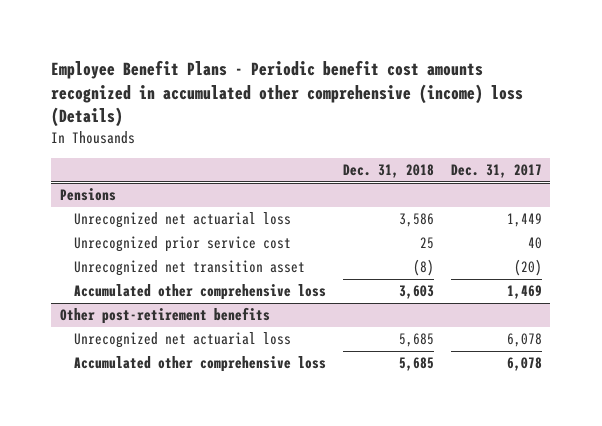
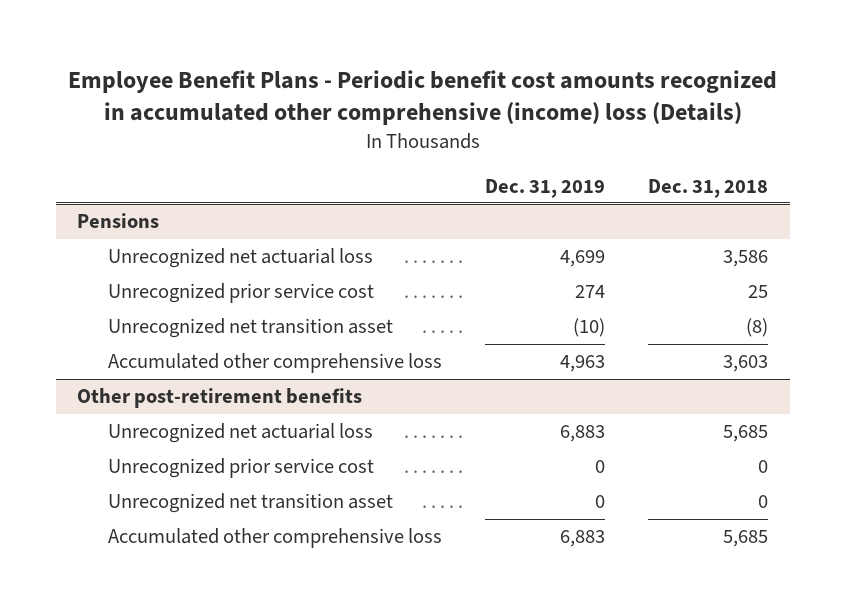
- | Dec. 31, 2018 | Dec. 31, 2017
+ | Dec. 31, 2019 | Dec. 31, 2018
@ Other post-retirement benefits
+ Unrecognized prior service cost | 0 | 0
+ Unrecognized net transition asset | 0 | 0

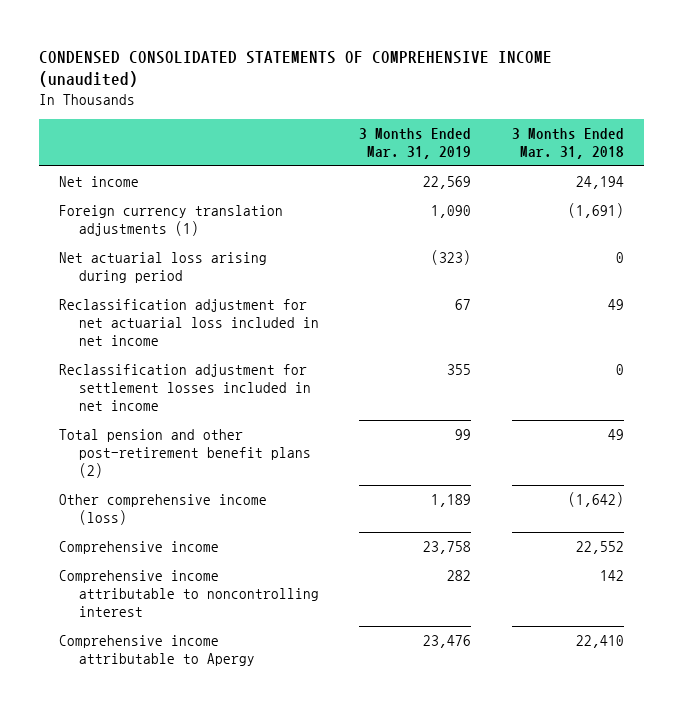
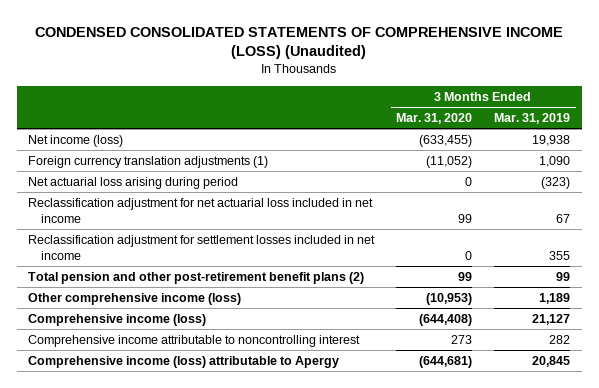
- CONDENSED CONSOLIDATED STATEMENTS OF COMPREHENSIVE INCOME (unaudited)
+ CONDENSED CONSOLIDATED STATEMENTS OF COMPREHENSIVE INCOME (LOSS) (Unaudited)
- | 3 Months Ended Mar. 31, 2019 | 3 Months Ended Mar. 31, 2018
+ | 3 Months Ended Mar. 31, 2020 | 3 Months Ended Mar. 31, 2019
- Net income | 22,569 | 24,194
+ Net income (loss) | (633,455) | 19,938
- Comprehensive income | 23,758 | 22,552
+ Comprehensive income (loss) | (644,408) | 21,127
- Comprehensive income attributable to Apergy | 23,476 | 22,410
+ Comprehensive income (loss) attributable to Apergy | (644,681) | 20,845

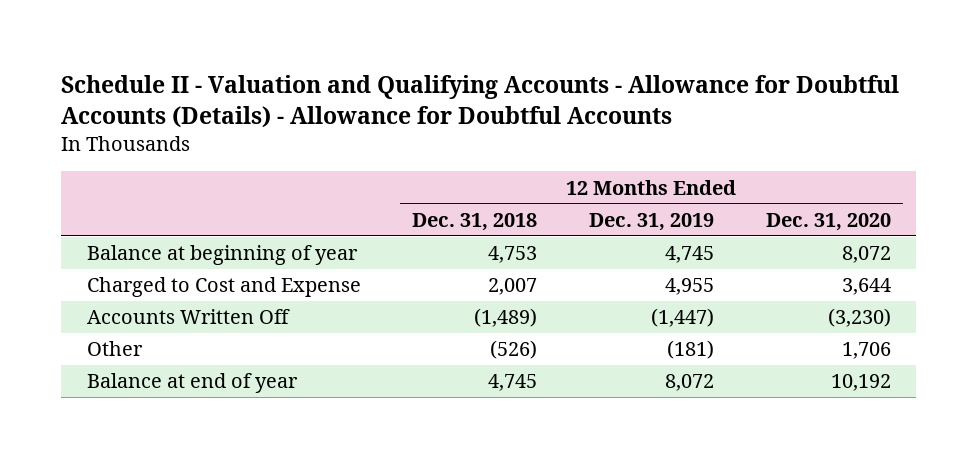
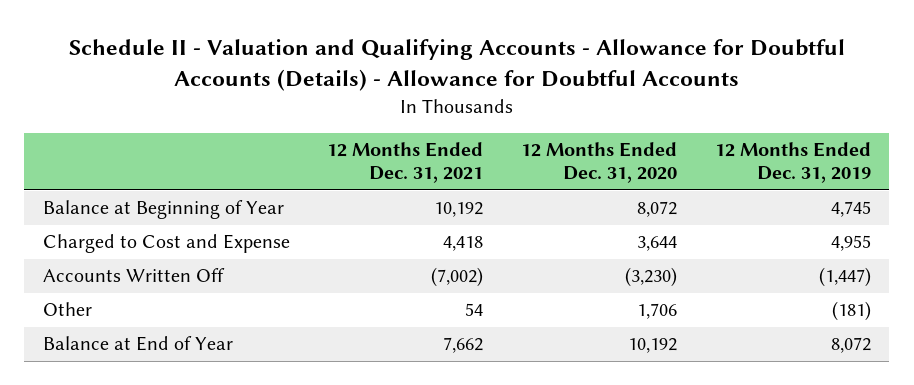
- | 12 Months Ended Dec. 31, 2018 | 12 Months Ended Dec. 31, 2019 | 12 Months Ended Dec. 31, 2020
+ | 12 Months Ended Dec. 31, 2021 | 12 Months Ended Dec. 31, 2020 | 12 Months Ended Dec. 31, 2019
- Balance at beginning of year | 4,753 | 4,745 | 8,072
+ Balance at Beginning of Year | 10,192 | 8,072 | 4,745
- Balance at end of year | 4,745 | 8,072 | 10,192
+ Balance at End of Year | 7,662 | 10,192 | 8,072

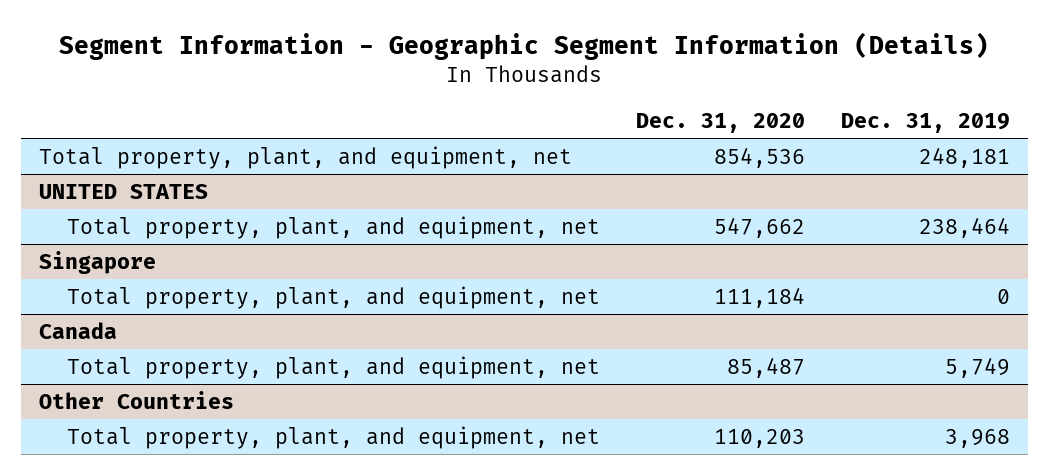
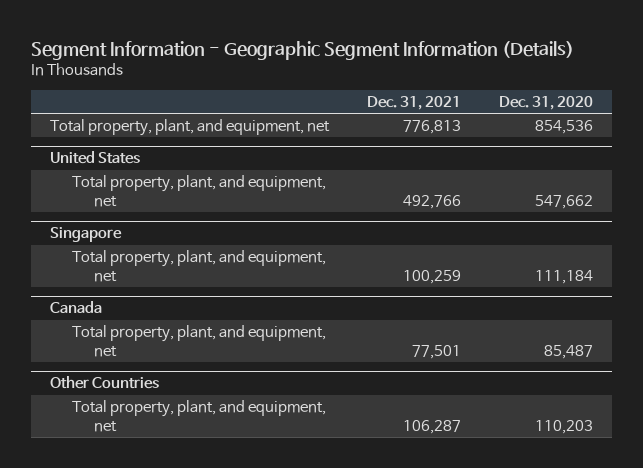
- | Dec. 31, 2020 | Dec. 31, 2019
+ | Dec. 31, 2021 | Dec. 31, 2020
- UNITED STATES
+ United States

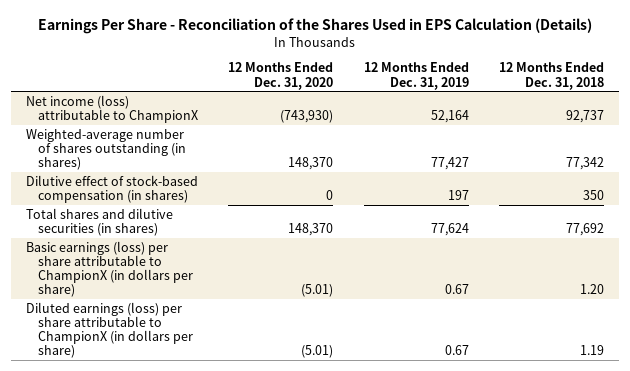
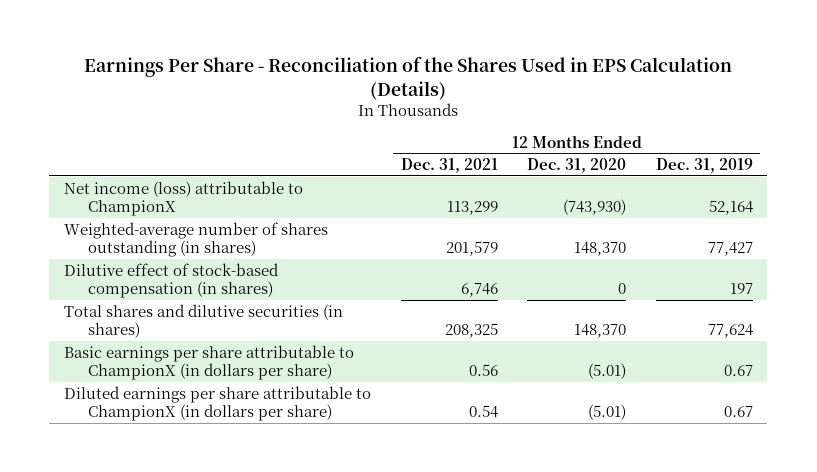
- | 12 Months Ended Dec. 31, 2020 | 12 Months Ended Dec. 31, 2019 | 12 Months Ended Dec. 31, 2018
+ | 12 Months Ended Dec. 31, 2021 | 12 Months Ended Dec. 31, 2020 | 12 Months Ended Dec. 31, 2019
- Basic earnings (loss) per share attributable to ChampionX (in dollars per share) | (5.01) | 0.67 | 1.20
- Diluted earnings (loss) per share attributable to ChampionX (in dollars per share) | (5.01) | 0.67 | 1.19
+ Basic earnings per share attributable to ChampionX (in dollars per share) | 0.56 | (5.01) | 0.67
+ Diluted earnings per share attributable to ChampionX (in dollars per share) | 0.54 | (5.01) | 0.67

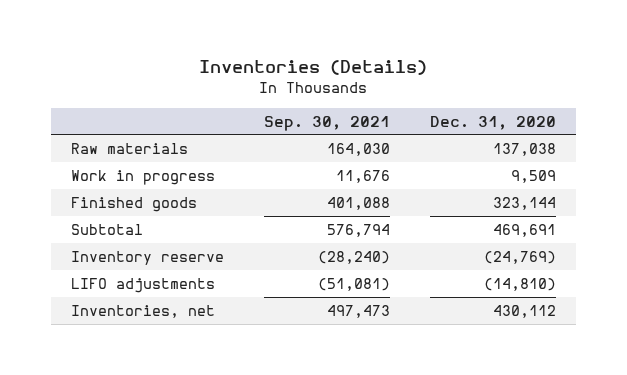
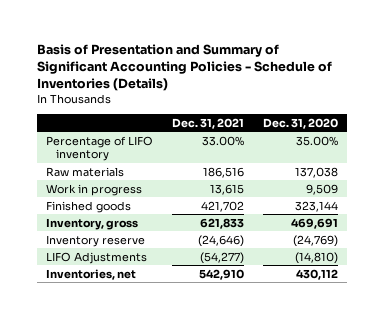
- Inventories (Details)
+ Basis of Presentation and Summary of Significant Accounting Policies - Schedule of Inventories (Details)
- | Sep. 30, 2021 | Dec. 31, 2020
+ | Dec. 31, 2021 | Dec. 31, 2020
+ Percentage of LIFO inventory | 33.00% | 35.00%
- Subtotal | 576,794 | 469,691
+ Inventory, gross | 621,833 | 469,691
- LIFO adjustments | (51,081) | (14,810)
+ LIFO Adjustments | (54,277) | (14,810)

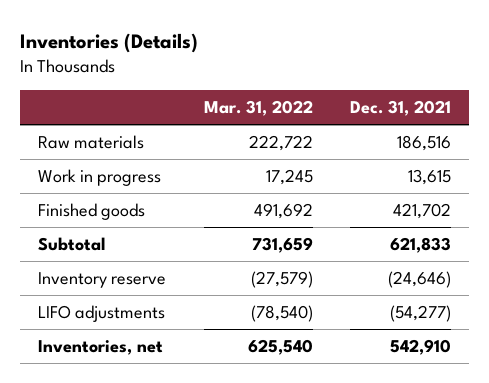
- Basis of Presentation and Summary of Significant Accounting Policies - Schedule of Inventories (Details)
+ Inventories (Details)
- | Dec. 31, 2021 | Dec. 31, 2020
+ | Mar. 31, 2022 | Dec. 31, 2021
- Percentage of LIFO inventory | 33.00% | 35.00%
- Inventory, gross | 621,833 | 469,691
+ Subtotal | 731,659 | 621,833
- LIFO Adjustments | (54,277) | (14,810)
+ LIFO adjustments | (78,540) | (54,277)

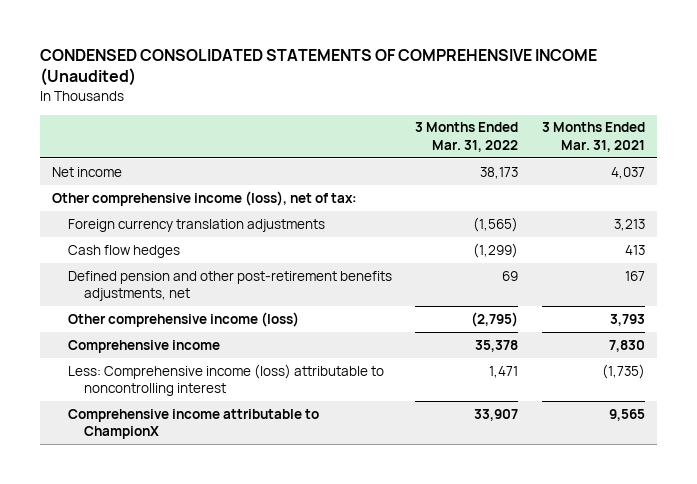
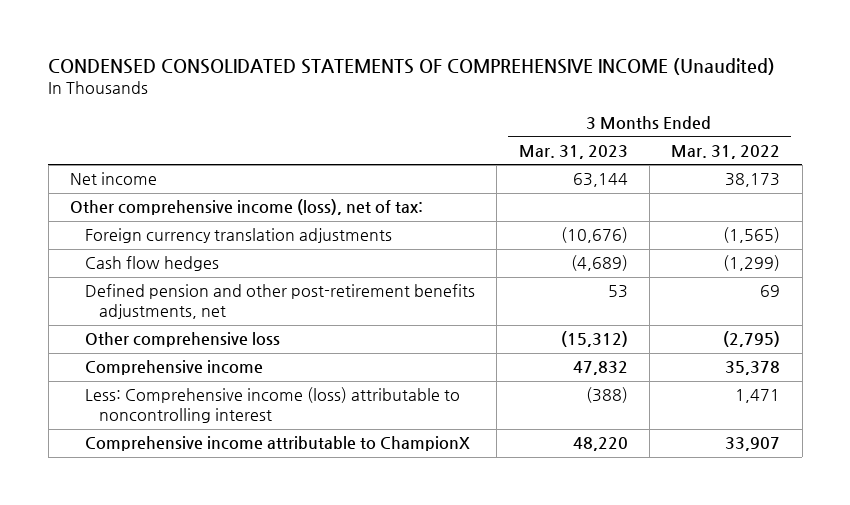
- | 3 Months Ended Mar. 31, 2022 | 3 Months Ended Mar. 31, 2021
+ | 3 Months Ended Mar. 31, 2023 | 3 Months Ended Mar. 31, 2022
- Other comprehensive income (loss) | (2,795) | 3,793
+ Other comprehensive loss | (15,312) | (2,795)

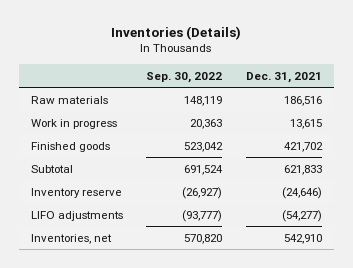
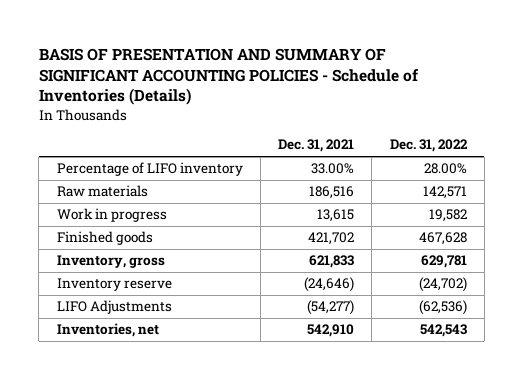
- Inventories (Details)
+ BASIS OF PRESENTATION AND SUMMARY OF SIGNIFICANT ACCOUNTING POLICIES - Schedule of Inventories (Details)
- | Sep. 30, 2022 | Dec. 31, 2021
+ | Dec. 31, 2021 | Dec. 31, 2022
+ Percentage of LIFO inventory | 33.00% | 28.00%
- Subtotal | 691,524 | 621,833
+ Inventory, gross | 621,833 | 629,781
- LIFO adjustments | (93,777) | (54,277)
+ LIFO Adjustments | (54,277) | (62,536)

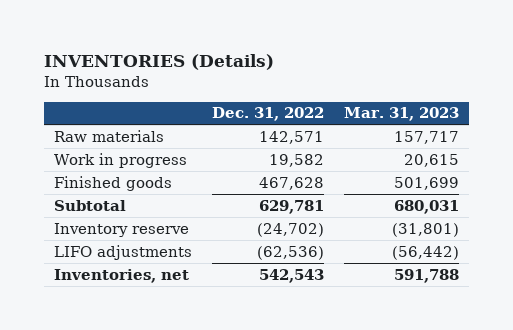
- BASIS OF PRESENTATION AND SUMMARY OF SIGNIFICANT ACCOUNTING POLICIES - Schedule of Inventories (Details)
+ INVENTORIES (Details)
- | Dec. 31, 2021 | Dec. 31, 2022
+ | Dec. 31, 2022 | Mar. 31, 2023
- Percentage of LIFO inventory | 33.00% | 28.00%
- Inventory, gross | 621,833 | 629,781
+ Subtotal | 629,781 | 680,031
- LIFO Adjustments | (54,277) | (62,536)
+ LIFO adjustments | (62,536) | (56,442)

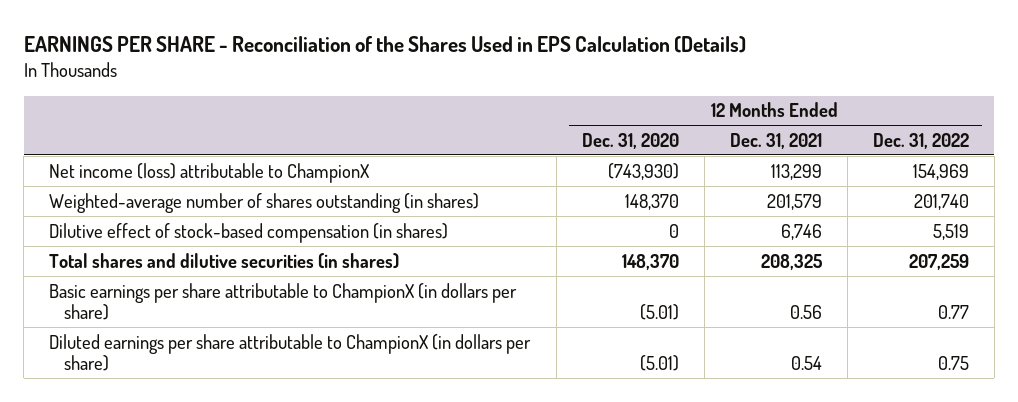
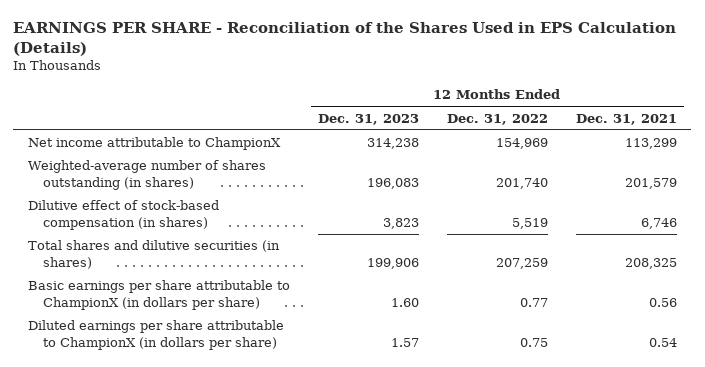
- | 12 Months Ended Dec. 31, 2020 | 12 Months Ended Dec. 31, 2021 | 12 Months Ended Dec. 31, 2022
+ | 12 Months Ended Dec. 31, 2023 | 12 Months Ended Dec. 31, 2022 | 12 Months Ended Dec. 31, 2021
- Net income (loss) attributable to ChampionX | (743,930) | 113,299 | 154,969
+ Net income attributable to ChampionX | 314,238 | 154,969 | 113,299

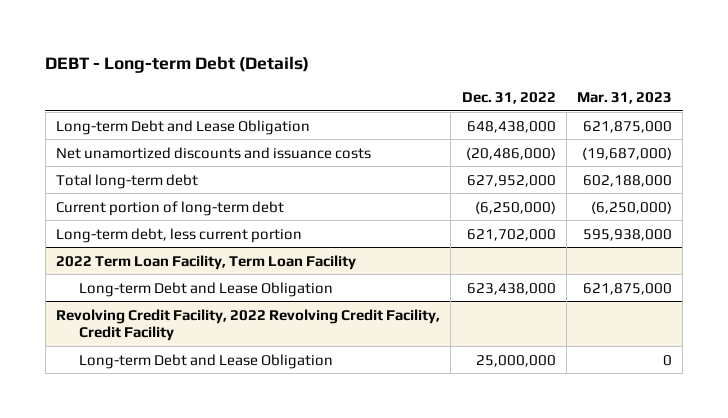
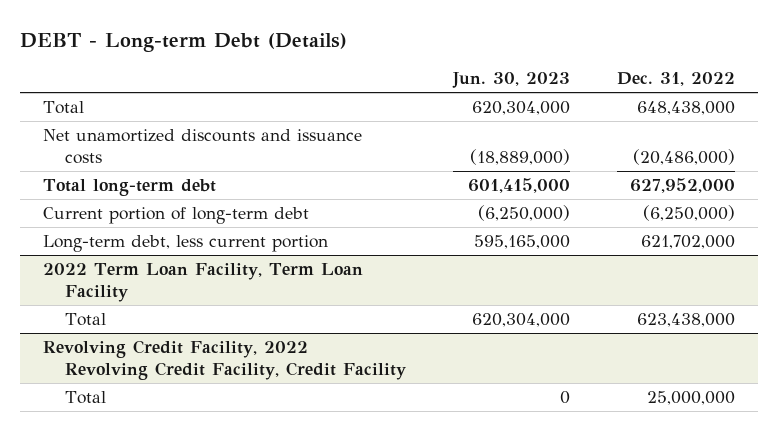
- | Dec. 31, 2022 | Mar. 31, 2023
+ | Jun. 30, 2023 | Dec. 31, 2022
- Long-term Debt and Lease Obligation | 648,438,000 | 621,875,000
+ Total | 620,304,000 | 648,438,000
@ 2022 Term Loan Facility, Term Loan Facility
- Long-term Debt and Lease Obligation | 623,438,000 | 621,875,000
+ Total | 620,304,000 | 623,438,000
@ Revolving Credit Facility, 2022 Revolving Credit Facility, Credit Facility
- Long-term Debt and Lease Obligation | 25,000,000 | 0
+ Total | 0 | 25,000,000

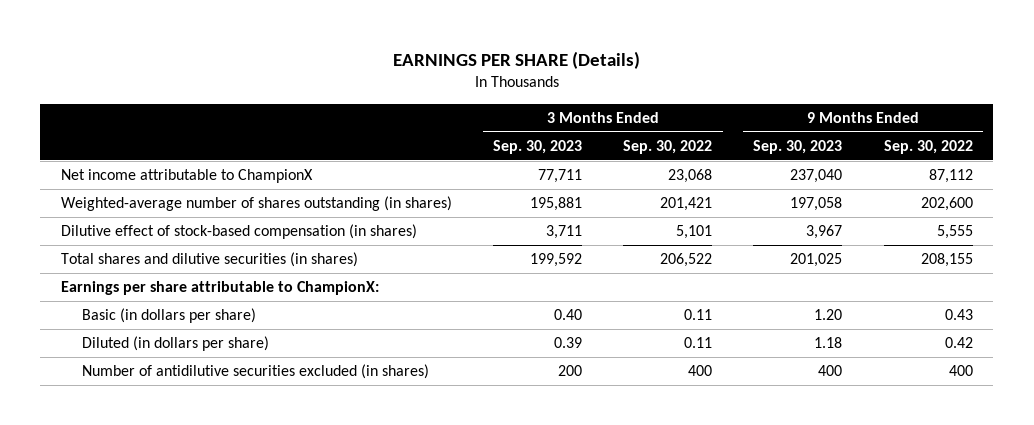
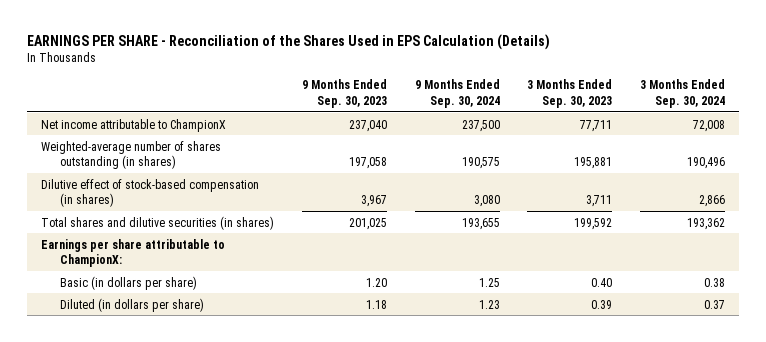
- EARNINGS PER SHARE (Details)
+ EARNINGS PER SHARE - Reconciliation of the Shares Used in EPS Calculation (Details)
- | 3 Months Ended Sep. 30, 2023 | 3 Months Ended Sep. 30, 2022 | 9 Months Ended Sep. 30, 2023 | 9 Months Ended Sep. 30, 2022
+ | 9 Months Ended Sep. 30, 2023 | 9 Months Ended Sep. 30, 2024 | 3 Months Ended Sep. 30, 2023 | 3 Months Ended Sep. 30, 2024
- Number of antidilutive securities excluded (in shares) | 200 | 400 | 400 | 400

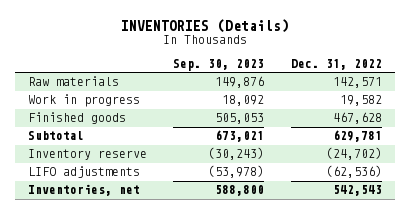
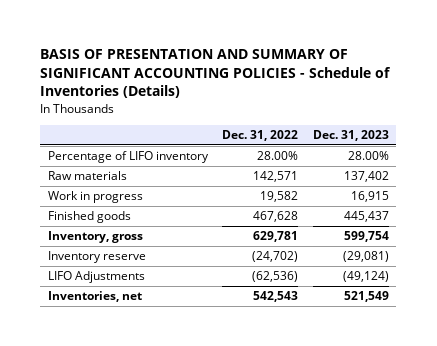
- INVENTORIES (Details)
+ BASIS OF PRESENTATION AND SUMMARY OF SIGNIFICANT ACCOUNTING POLICIES - Schedule of Inventories (Details)
- | Sep. 30, 2023 | Dec. 31, 2022
+ | Dec. 31, 2022 | Dec. 31, 2023
+ Percentage of LIFO inventory | 28.00% | 28.00%
- Subtotal | 673,021 | 629,781
+ Inventory, gross | 629,781 | 599,754
- LIFO adjustments | (53,978) | (62,536)
+ LIFO Adjustments | (62,536) | (49,124)

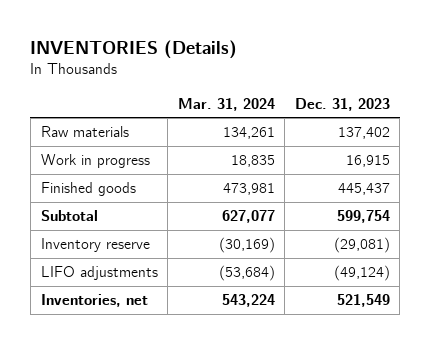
- BASIS OF PRESENTATION AND SUMMARY OF SIGNIFICANT ACCOUNTING POLICIES - Schedule of Inventories (Details)
+ INVENTORIES (Details)
- | Dec. 31, 2022 | Dec. 31, 2023
+ | Mar. 31, 2024 | Dec. 31, 2023
- Percentage of LIFO inventory | 28.00% | 28.00%
- Inventory, gross | 629,781 | 599,754
+ Subtotal | 627,077 | 599,754
- LIFO Adjustments | (62,536) | (49,124)
+ LIFO adjustments | (53,684) | (49,124)

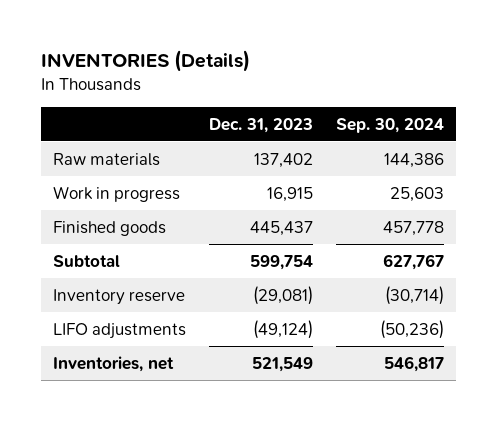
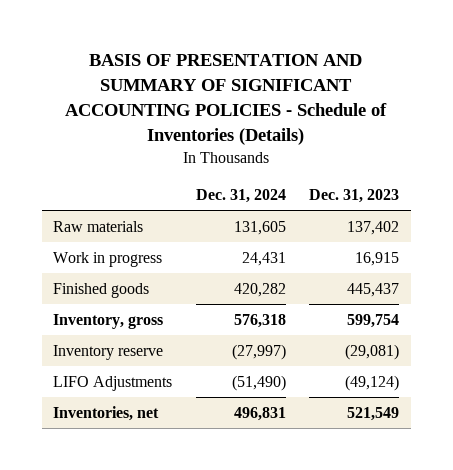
- INVENTORIES (Details)
+ BASIS OF PRESENTATION AND SUMMARY OF SIGNIFICANT ACCOUNTING POLICIES - Schedule of Inventories (Details)
- | Dec. 31, 2023 | Sep. 30, 2024
+ | Dec. 31, 2024 | Dec. 31, 2023
- Subtotal | 599,754 | 627,767
+ Inventory, gross | 576,318 | 599,754
- LIFO adjustments | (49,124) | (50,236)
+ LIFO Adjustments | (51,490) | (49,124)

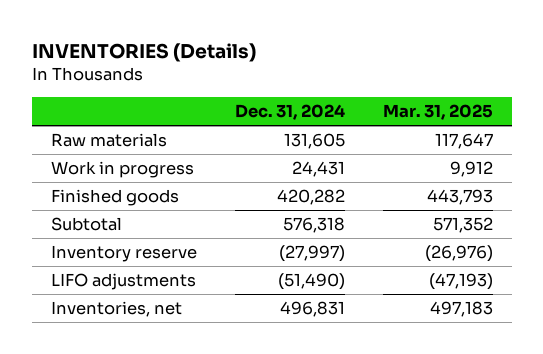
- BASIS OF PRESENTATION AND SUMMARY OF SIGNIFICANT ACCOUNTING POLICIES - Schedule of Inventories (Details)
+ INVENTORIES (Details)
- | Dec. 31, 2024 | Dec. 31, 2023
+ | Dec. 31, 2024 | Mar. 31, 2025
- Inventory, gross | 576,318 | 599,754
+ Subtotal | 576,318 | 571,352
- LIFO Adjustments | (51,490) | (49,124)
+ LIFO adjustments | (51,490) | (47,193)

